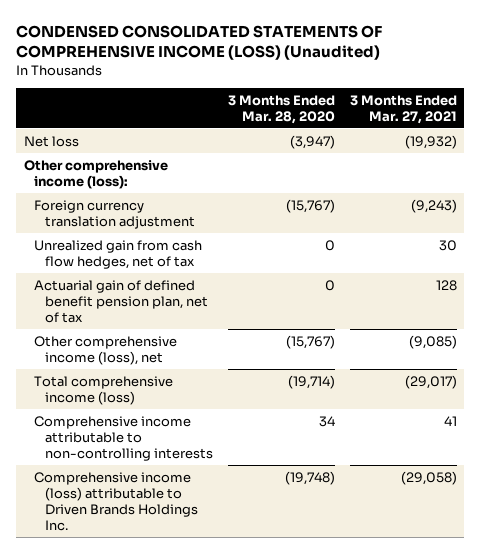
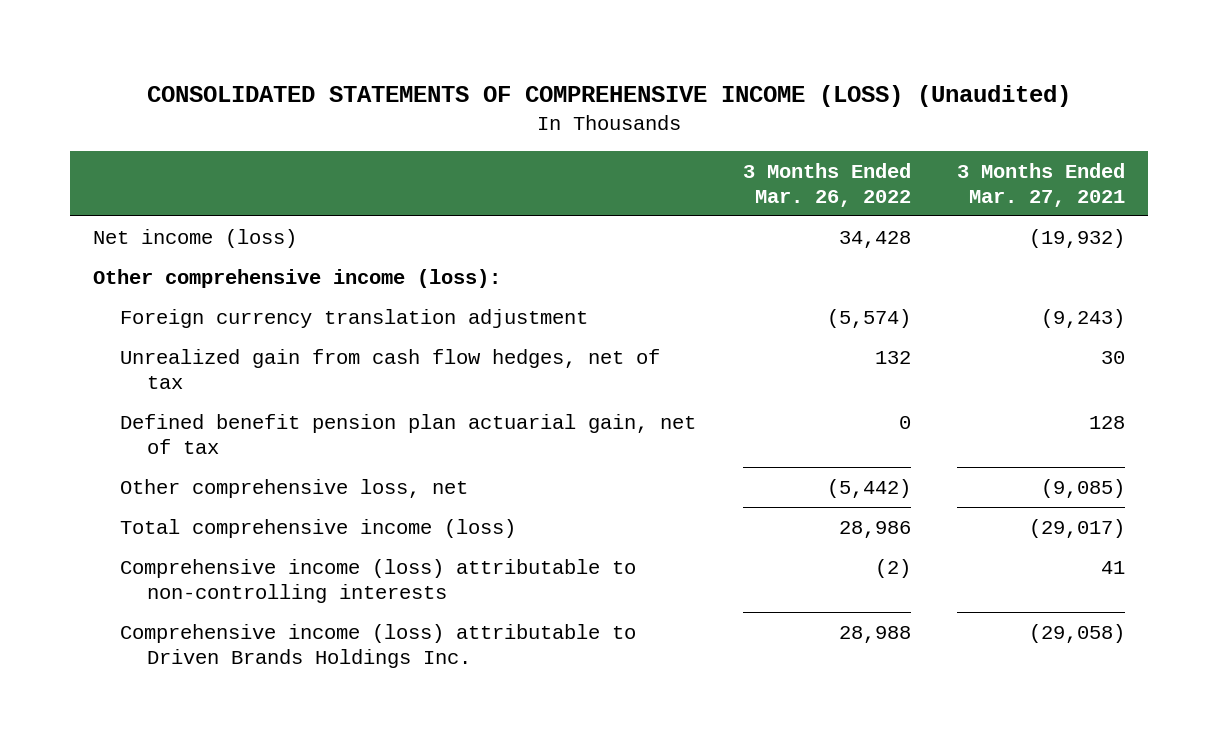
- CONDENSED CONSOLIDATED STATEMENTS OF COMPREHENSIVE INCOME (LOSS) (Unaudited)
+ CONSOLIDATED STATEMENTS OF COMPREHENSIVE INCOME (LOSS) (Unaudited)
- | 3 Months Ended Mar. 28, 2020 | 3 Months Ended Mar. 27, 2021
+ | 3 Months Ended Mar. 26, 2022 | 3 Months Ended Mar. 27, 2021
- Net loss | (3,947) | (19,932)
+ Net income (loss) | 34,428 | (19,932)
- Actuarial gain of defined benefit pension plan, net of tax | 0 | 128
- Other comprehensive income (loss), net | (15,767) | (9,085)
+ Defined benefit pension plan actuarial gain, net of tax | 0 | 128
+ Other comprehensive loss, net | (5,442) | (9,085)
- Comprehensive income attributable to non-controlling interests | 34 | 41
+ Comprehensive income (loss) attributable to non-controlling interests | (2) | 41

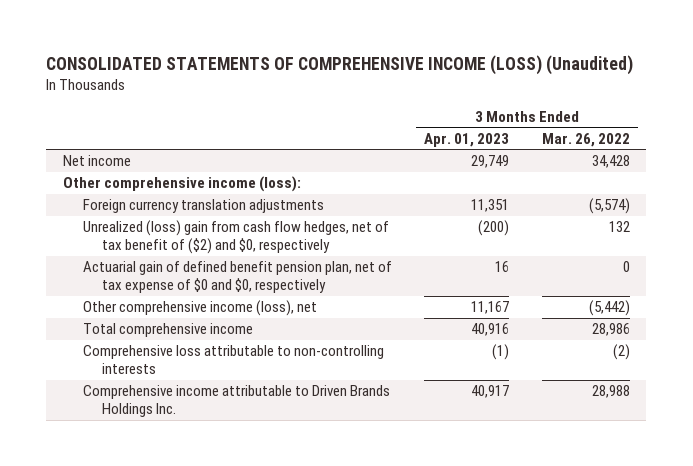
- | 3 Months Ended Mar. 26, 2022 | 3 Months Ended Mar. 27, 2021
+ | 3 Months Ended Apr. 01, 2023 | 3 Months Ended Mar. 26, 2022
- Net income (loss) | 34,428 | (19,932)
+ Net income | 29,749 | 34,428
- Foreign currency translation adjustment | (5,574) | (9,243)
- Unrealized gain from cash flow hedges, net of tax | 132 | 30
- Defined benefit pension plan actuarial gain, net of tax | 0 | 128
- Other comprehensive loss, net | (5,442) | (9,085)
- Total comprehensive income (loss) | 28,986 | (29,017)
- Comprehensive income (loss) attributable to non-controlling interests | (2) | 41
- Comprehensive income (loss) attributable to Driven Brands Holdings Inc. | 28,988 | (29,058)
+ Foreign currency translation adjustments | 11,351 | (5,574)
+ Unrealized (loss) gain from cash flow hedges, net of tax benefit of ($2) and $0, respectively | (200) | 132
+ Actuarial gain of defined benefit pension plan, net of tax expense of $0 and $0, respectively | 16 | 0
+ Other comprehensive income (loss), net | 11,167 | (5,442)
+ Total comprehensive income | 40,916 | 28,986
+ Comprehensive loss attributable to non-controlling interests | (1) | (2)
+ Comprehensive income attributable to Driven Brands Holdings Inc. | 40,917 | 28,988

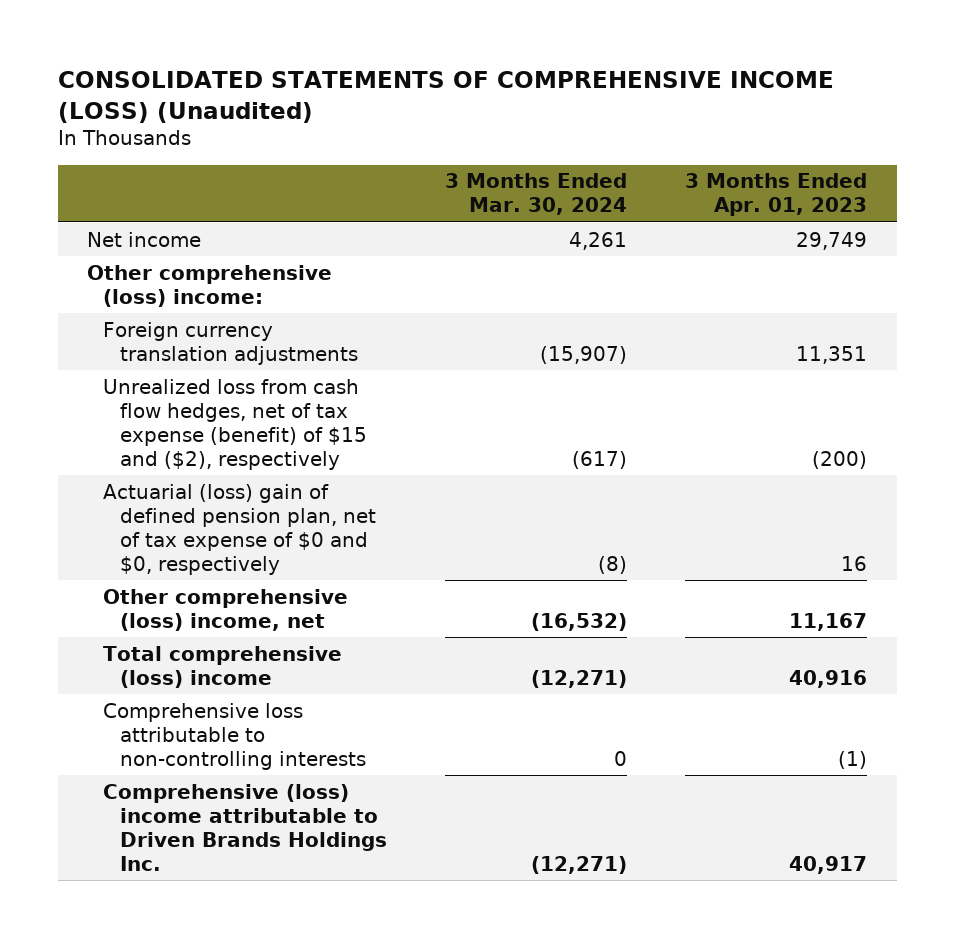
- | 3 Months Ended Apr. 01, 2023 | 3 Months Ended Mar. 26, 2022
+ | 3 Months Ended Mar. 30, 2024 | 3 Months Ended Apr. 01, 2023
- Other comprehensive income (loss):
+ Other comprehensive (loss) income:
- Unrealized (loss) gain from cash flow hedges, net of tax benefit of ($2) and $0, respectively | (200) | 132
- Actuarial gain of defined benefit pension plan, net of tax expense of $0 and $0, respectively | 16 | 0
- Other comprehensive income (loss), net | 11,167 | (5,442)
- Total comprehensive income | 40,916 | 28,986
+ Unrealized loss from cash flow hedges, net of tax expense (benefit) of $15 and ($2), respectively | (617) | (200)
+ Actuarial (loss) gain of defined pension plan, net of tax expense of $0 and $0, respectively | (8) | 16
+ Other comprehensive (loss) income, net | (16,532) | 11,167
+ Total comprehensive (loss) income | (12,271) | 40,916
- Comprehensive income attributable to Driven Brands Holdings Inc. | 40,917 | 28,988
+ Comprehensive (loss) income attributable to Driven Brands Holdings Inc. | (12,271) | 40,917

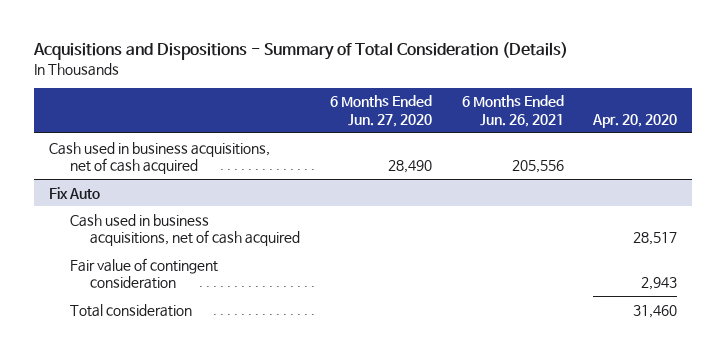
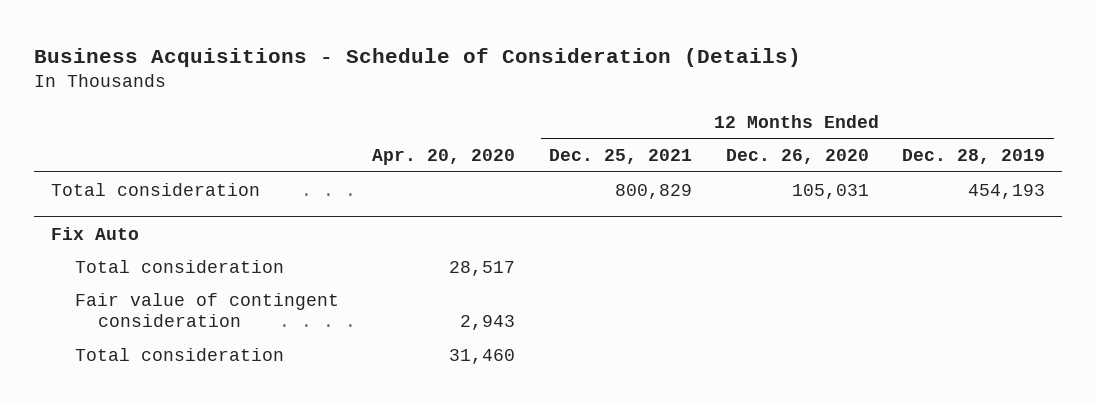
- Acquisitions and Dispositions - Summary of Total Consideration (Details)
+ Business Acquisitions - Schedule of Consideration (Details)
- | 6 Months Ended Jun. 27, 2020 | 6 Months Ended Jun. 26, 2021 | Apr. 20, 2020
+ | Apr. 20, 2020 | 12 Months Ended Dec. 25, 2021 | 12 Months Ended Dec. 26, 2020 | 12 Months Ended Dec. 28, 2019
- Cash used in business acquisitions, net of cash acquired | 28,490 | 205,556 |
+ Total consideration | | 800,829 | 105,031 | 454,193
@ Fix Auto
- Cash used in business acquisitions, net of cash acquired | | | 28,517
+ Total consideration | 28,517 | | |

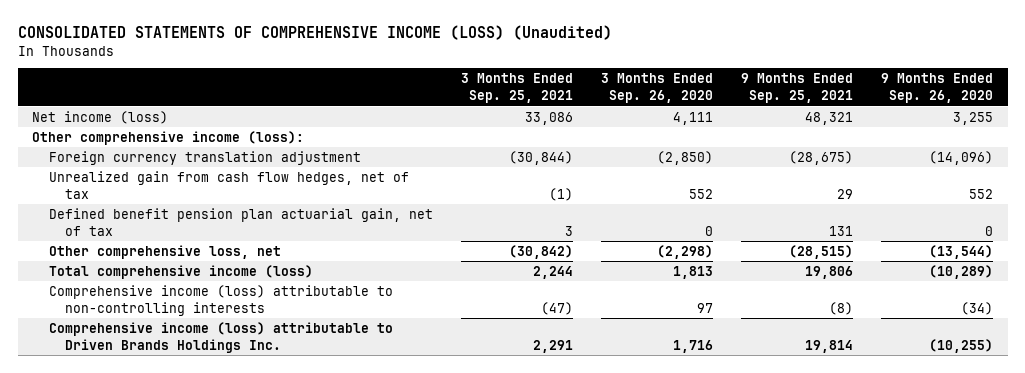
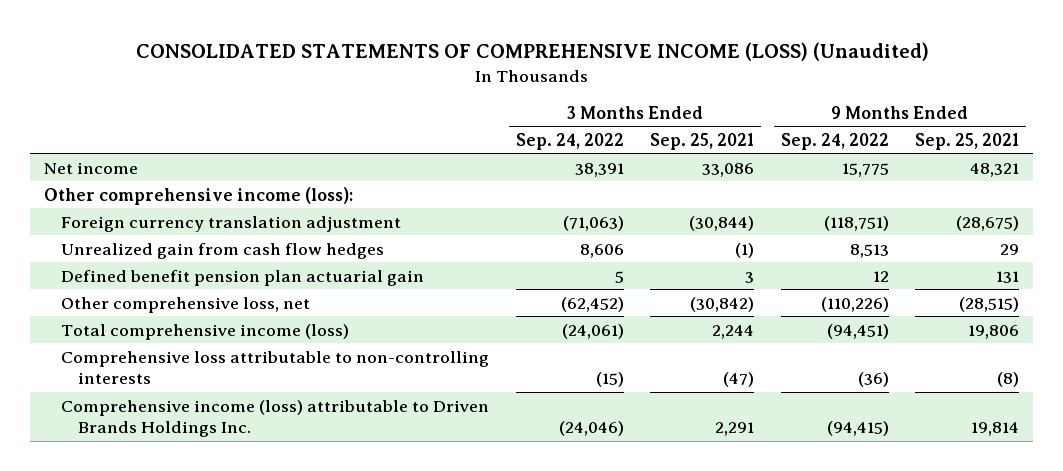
- | 3 Months Ended Sep. 25, 2021 | 3 Months Ended Sep. 26, 2020 | 9 Months Ended Sep. 25, 2021 | 9 Months Ended Sep. 26, 2020
+ | 3 Months Ended Sep. 24, 2022 | 3 Months Ended Sep. 25, 2021 | 9 Months Ended Sep. 24, 2022 | 9 Months Ended Sep. 25, 2021
- Net income (loss) | 33,086 | 4,111 | 48,321 | 3,255
+ Net income | 38,391 | 33,086 | 15,775 | 48,321
- Unrealized gain from cash flow hedges, net of tax | (1) | 552 | 29 | 552
- Defined benefit pension plan actuarial gain, net of tax | 3 | 0 | 131 | 0
+ Unrealized gain from cash flow hedges | 8,606 | (1) | 8,513 | 29
+ Defined benefit pension plan actuarial gain | 5 | 3 | 12 | 131
- Comprehensive income (loss) attributable to non-controlling interests | (47) | 97 | (8) | (34)
+ Comprehensive loss attributable to non-controlling interests | (15) | (47) | (36) | (8)

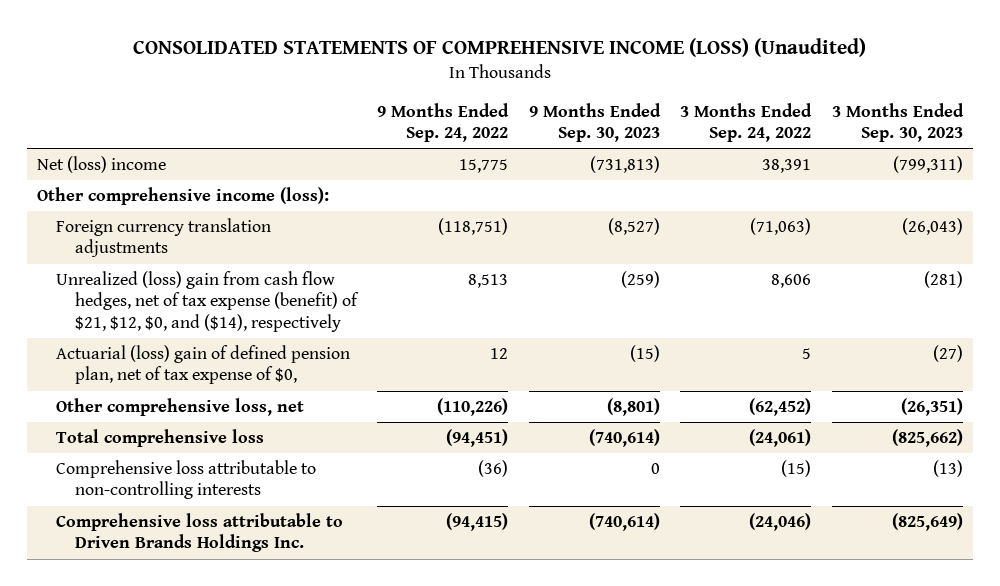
- | 3 Months Ended Sep. 24, 2022 | 3 Months Ended Sep. 25, 2021 | 9 Months Ended Sep. 24, 2022 | 9 Months Ended Sep. 25, 2021
+ | 9 Months Ended Sep. 24, 2022 | 9 Months Ended Sep. 30, 2023 | 3 Months Ended Sep. 24, 2022 | 3 Months Ended Sep. 30, 2023
- Net income | 38,391 | 33,086 | 15,775 | 48,321
+ Net (loss) income | 15,775 | (731,813) | 38,391 | (799,311)
- Foreign currency translation adjustment | (71,063) | (30,844) | (118,751) | (28,675)
- Unrealized gain from cash flow hedges | 8,606 | (1) | 8,513 | 29
- Defined benefit pension plan actuarial gain | 5 | 3 | 12 | 131
+ Foreign currency translation adjustments | (118,751) | (8,527) | (71,063) | (26,043)
+ Unrealized (loss) gain from cash flow hedges, net of tax expense (benefit) of $21, $12, $0, and ($14), respectively | 8,513 | (259) | 8,606 | (281)
+ Actuarial (loss) gain of defined pension plan, net of tax expense of $0, | 12 | (15) | 5 | (27)
- Total comprehensive income (loss) | (24,061) | 2,244 | (94,451) | 19,806
+ Total comprehensive loss | (94,451) | (740,614) | (24,061) | (825,662)
- Comprehensive income (loss) attributable to Driven Brands Holdings Inc. | (24,046) | 2,291 | (94,415) | 19,814
+ Comprehensive loss attributable to Driven Brands Holdings Inc. | (94,415) | (740,614) | (24,046) | (825,649)

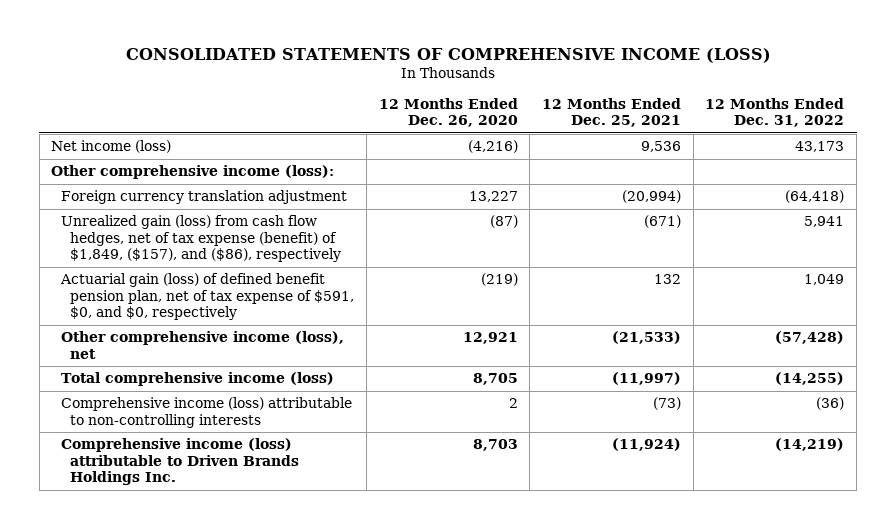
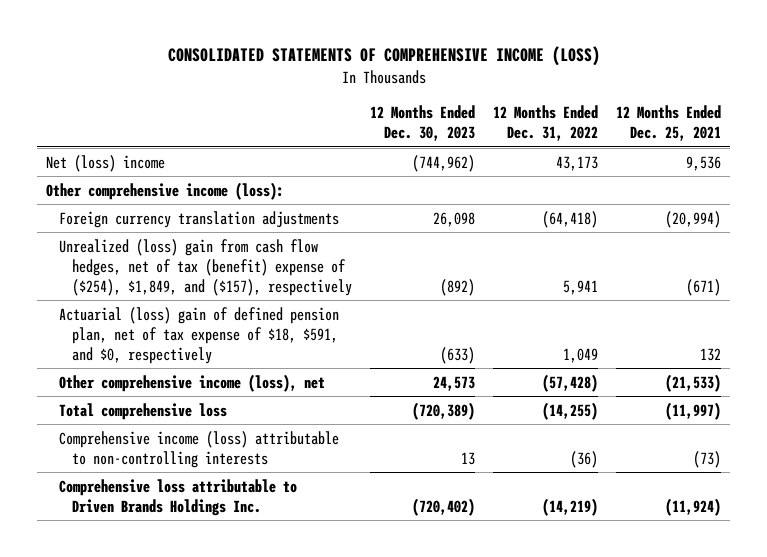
- | 12 Months Ended Dec. 26, 2020 | 12 Months Ended Dec. 25, 2021 | 12 Months Ended Dec. 31, 2022
+ | 12 Months Ended Dec. 30, 2023 | 12 Months Ended Dec. 31, 2022 | 12 Months Ended Dec. 25, 2021
- Net income (loss) | (4,216) | 9,536 | 43,173
+ Net (loss) income | (744,962) | 43,173 | 9,536
- Foreign currency translation adjustment | 13,227 | (20,994) | (64,418)
- Unrealized gain (loss) from cash flow hedges, net of tax expense (benefit) of $1,849, ($157), and ($86), respectively | (87) | (671) | 5,941
- Actuarial gain (loss) of defined benefit pension plan, net of tax expense of $591, $0, and $0, respectively | (219) | 132 | 1,049
+ Foreign currency translation adjustments | 26,098 | (64,418) | (20,994)
+ Unrealized (loss) gain from cash flow hedges, net of tax (benefit) expense of ($254), $1,849, and ($157), respectively | (892) | 5,941 | (671)
+ Actuarial (loss) gain of defined pension plan, net of tax expense of $18, $591, and $0, respectively | (633) | 1,049 | 132
- Total comprehensive income (loss) | 8,705 | (11,997) | (14,255)
+ Total comprehensive loss | (720,389) | (14,255) | (11,997)
- Comprehensive income (loss) attributable to Driven Brands Holdings Inc. | 8,703 | (11,924) | (14,219)
+ Comprehensive loss attributable to Driven Brands Holdings Inc. | (720,402) | (14,219) | (11,924)

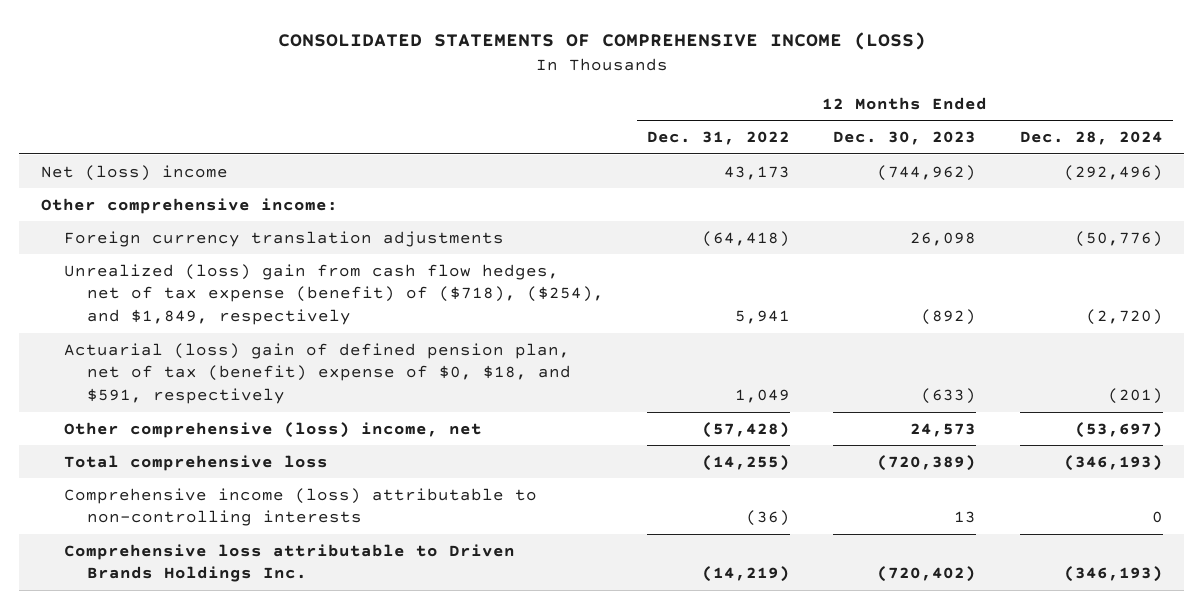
- | 12 Months Ended Dec. 30, 2023 | 12 Months Ended Dec. 31, 2022 | 12 Months Ended Dec. 25, 2021
+ | 12 Months Ended Dec. 31, 2022 | 12 Months Ended Dec. 30, 2023 | 12 Months Ended Dec. 28, 2024
- Other comprehensive income (loss):
+ Other comprehensive income:
- Unrealized (loss) gain from cash flow hedges, net of tax (benefit) expense of ($254), $1,849, and ($157), respectively | (892) | 5,941 | (671)
- Actuarial (loss) gain of defined pension plan, net of tax expense of $18, $591, and $0, respectively | (633) | 1,049 | 132
- Other comprehensive income (loss), net | 24,573 | (57,428) | (21,533)
+ Unrealized (loss) gain from cash flow hedges, net of tax expense (benefit) of ($718), ($254), and $1,849, respectively | 5,941 | (892) | (2,720)
+ Actuarial (loss) gain of defined pension plan, net of tax (benefit) expense of $0, $18, and $591, respectively | 1,049 | (633) | (201)
+ Other comprehensive (loss) income, net | (57,428) | 24,573 | (53,697)

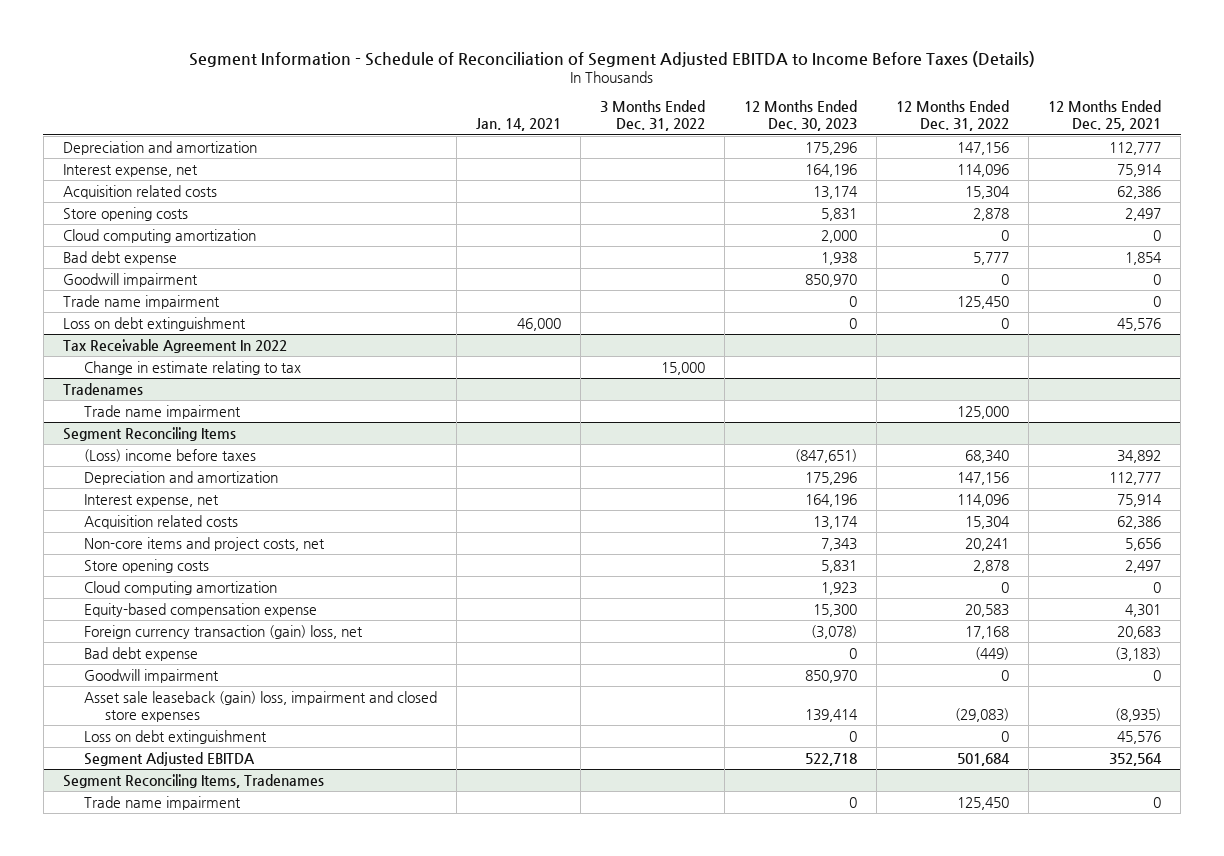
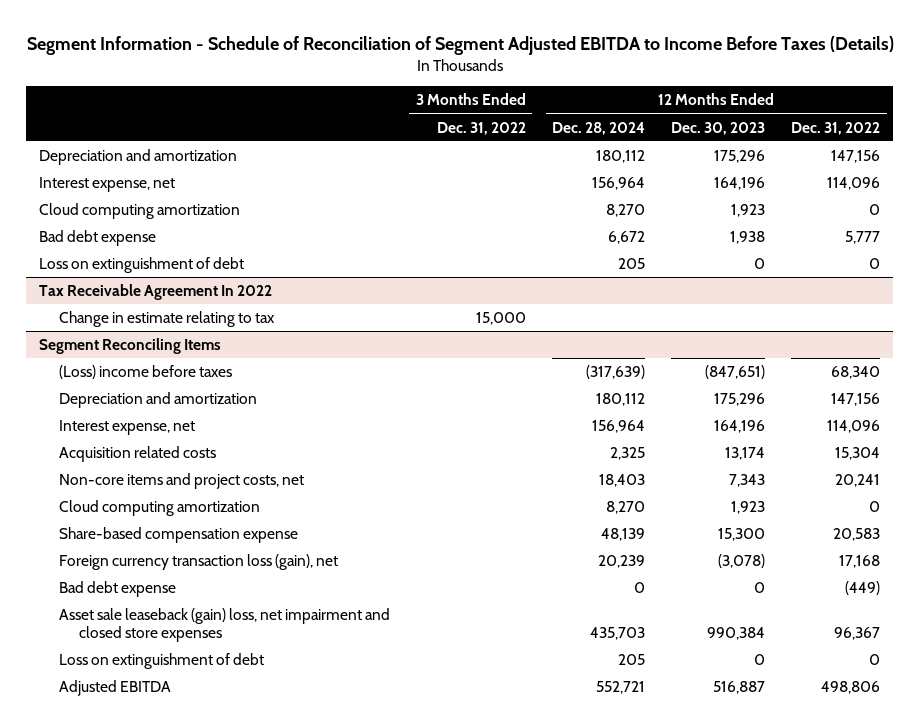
- | Jan. 14, 2021 | 3 Months Ended Dec. 31, 2022 | 12 Months Ended Dec. 30, 2023 | 12 Months Ended Dec. 31, 2022 | 12 Months Ended Dec. 25, 2021
+ | 3 Months Ended Dec. 31, 2022 | 12 Months Ended Dec. 28, 2024 | 12 Months Ended Dec. 30, 2023 | 12 Months Ended Dec. 31, 2022
- Acquisition related costs | | | 13,174 | 15,304 | 62,386
- Store opening costs | | | 5,831 | 2,878 | 2,497
- Cloud computing amortization | | | 2,000 | 0 | 0
+ Cloud computing amortization | | 8,270 | 1,923 | 0
- Goodwill impairment | | | 850,970 | 0 | 0
- Trade name impairment | | | 0 | 125,450 | 0
- Loss on debt extinguishment | 46,000 | | 0 | 0 | 45,576
+ Loss on extinguishment of debt | | 205 | 0 | 0
- Tradenames
- Trade name impairment | | | | 125,000 |
@ Segment Reconciling Items
- Store opening costs | | | 5,831 | 2,878 | 2,497
- Equity-based compensation expense | | | 15,300 | 20,583 | 4,301
- Foreign currency transaction (gain) loss, net | | | (3,078) | 17,168 | 20,683
+ Share-based compensation expense | | 48,139 | 15,300 | 20,583
+ Foreign currency transaction loss (gain), net | | 20,239 | (3,078) | 17,168
- Goodwill impairment | | | 850,970 | 0 | 0
- Asset sale leaseback (gain) loss, impairment and closed store expenses | | | 139,414 | (29,083) | (8,935)
- Loss on debt extinguishment | | | 0 | 0 | 45,576
- Segment Adjusted EBITDA | | | 522,718 | 501,684 | 352,564
- Segment Reconciling Items, Tradenames
- Trade name impairment | | | 0 | 125,450 | 0
@ Segment Reconciling Items
+ Asset sale leaseback (gain) loss, net impairment and closed store expenses | | 435,703 | 990,384 | 96,367
+ Loss on extinguishment of debt | | 205 | 0 | 0
+ Adjusted EBITDA | | 552,721 | 516,887 | 498,806

